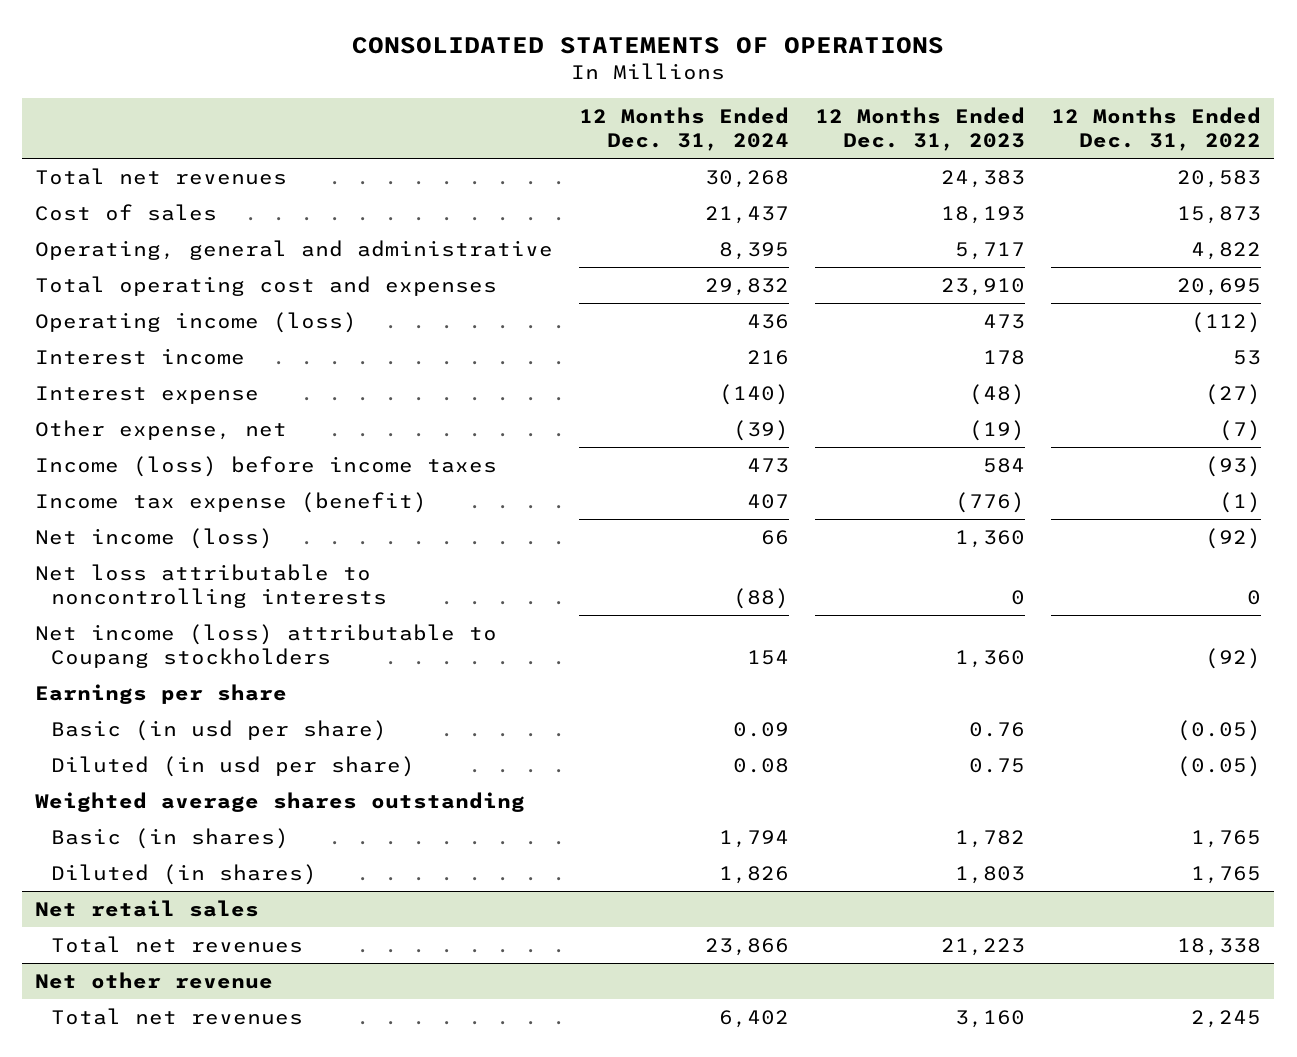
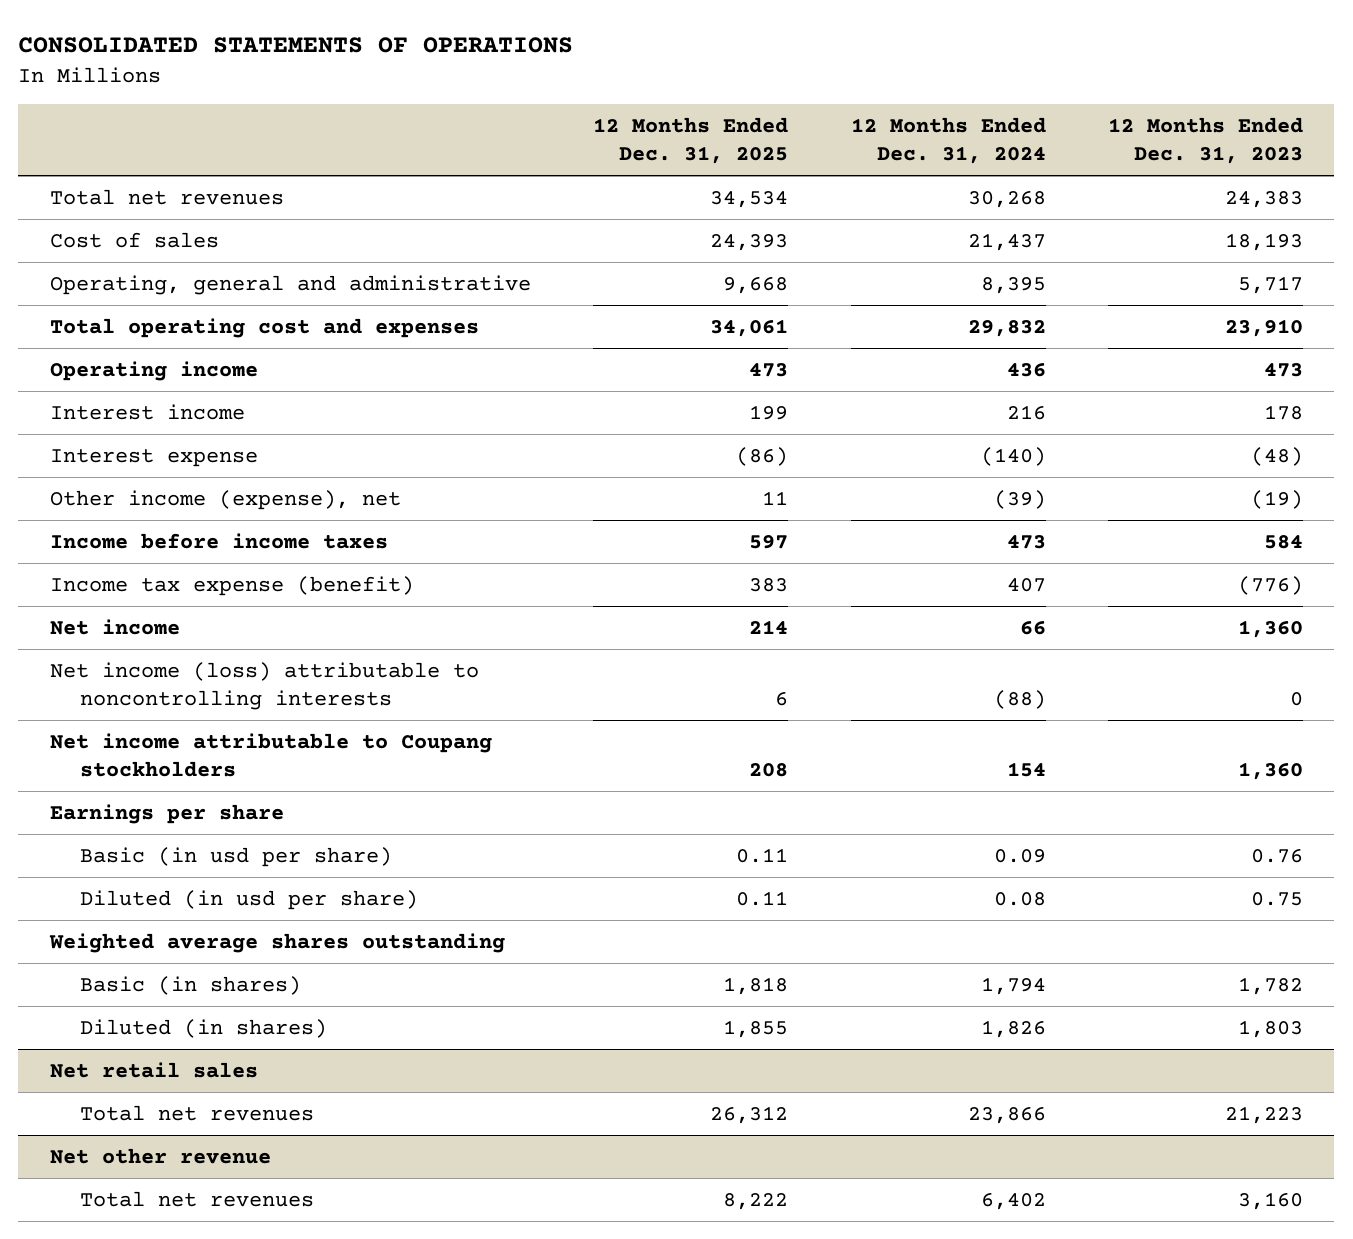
- | 12 Months Ended Dec. 31, 2024 | 12 Months Ended Dec. 31, 2023 | 12 Months Ended Dec. 31, 2022
+ | 12 Months Ended Dec. 31, 2025 | 12 Months Ended Dec. 31, 2024 | 12 Months Ended Dec. 31, 2023
- Operating income (loss) | 436 | 473 | (112)
+ Operating income | 473 | 436 | 473
- Other expense, net | (39) | (19) | (7)
- Income (loss) before income taxes | 473 | 584 | (93)
+ Other income (expense), net | 11 | (39) | (19)
+ Income before income taxes | 597 | 473 | 584
- Net income (loss) | 66 | 1,360 | (92)
- Net loss attributable to noncontrolling interests | (88) | 0 | 0
- Net income (loss) attributable to Coupang stockholders | 154 | 1,360 | (92)
+ Net income | 214 | 66 | 1,360
+ Net income (loss) attributable to noncontrolling interests | 6 | (88) | 0
+ Net income attributable to Coupang stockholders | 208 | 154 | 1,360

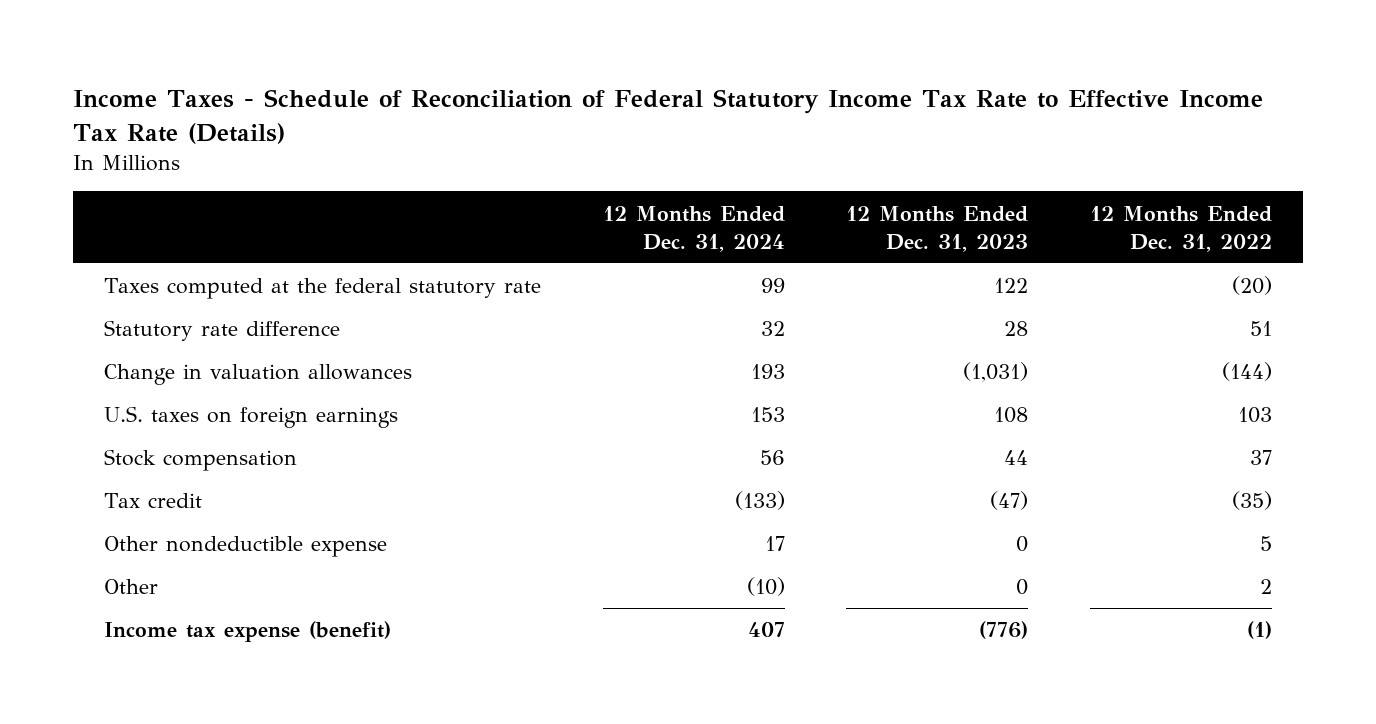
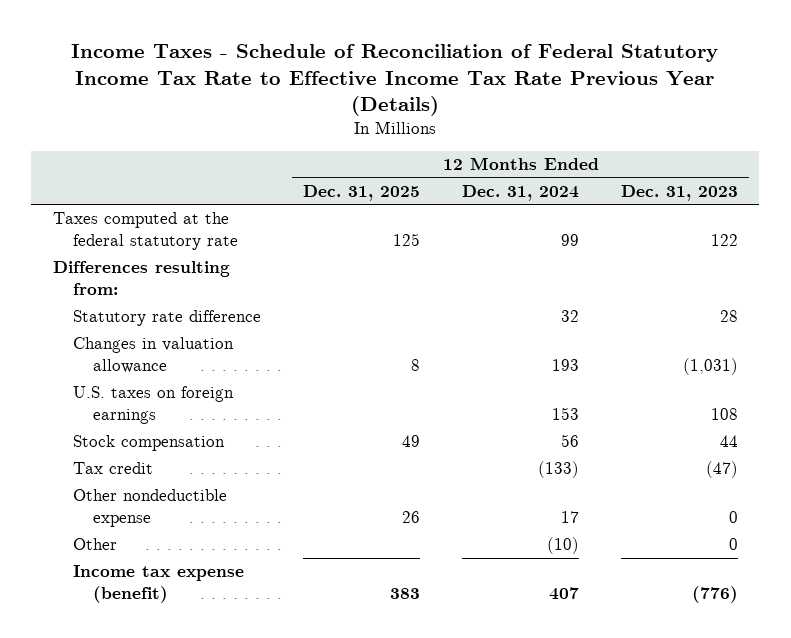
- Income Taxes - Schedule of Reconciliation of Federal Statutory Income Tax Rate to Effective Income Tax Rate (Details)
+ Income Taxes - Schedule of Reconciliation of Federal Statutory Income Tax Rate to Effective Income Tax Rate Previous Year (Details)
- | 12 Months Ended Dec. 31, 2024 | 12 Months Ended Dec. 31, 2023 | 12 Months Ended Dec. 31, 2022
+ | 12 Months Ended Dec. 31, 2025 | 12 Months Ended Dec. 31, 2024 | 12 Months Ended Dec. 31, 2023
+ Differences resulting from:
- Change in valuation allowances | 193 | (1,031) | (144)
+ Changes in valuation allowance | 8 | 193 | (1,031)

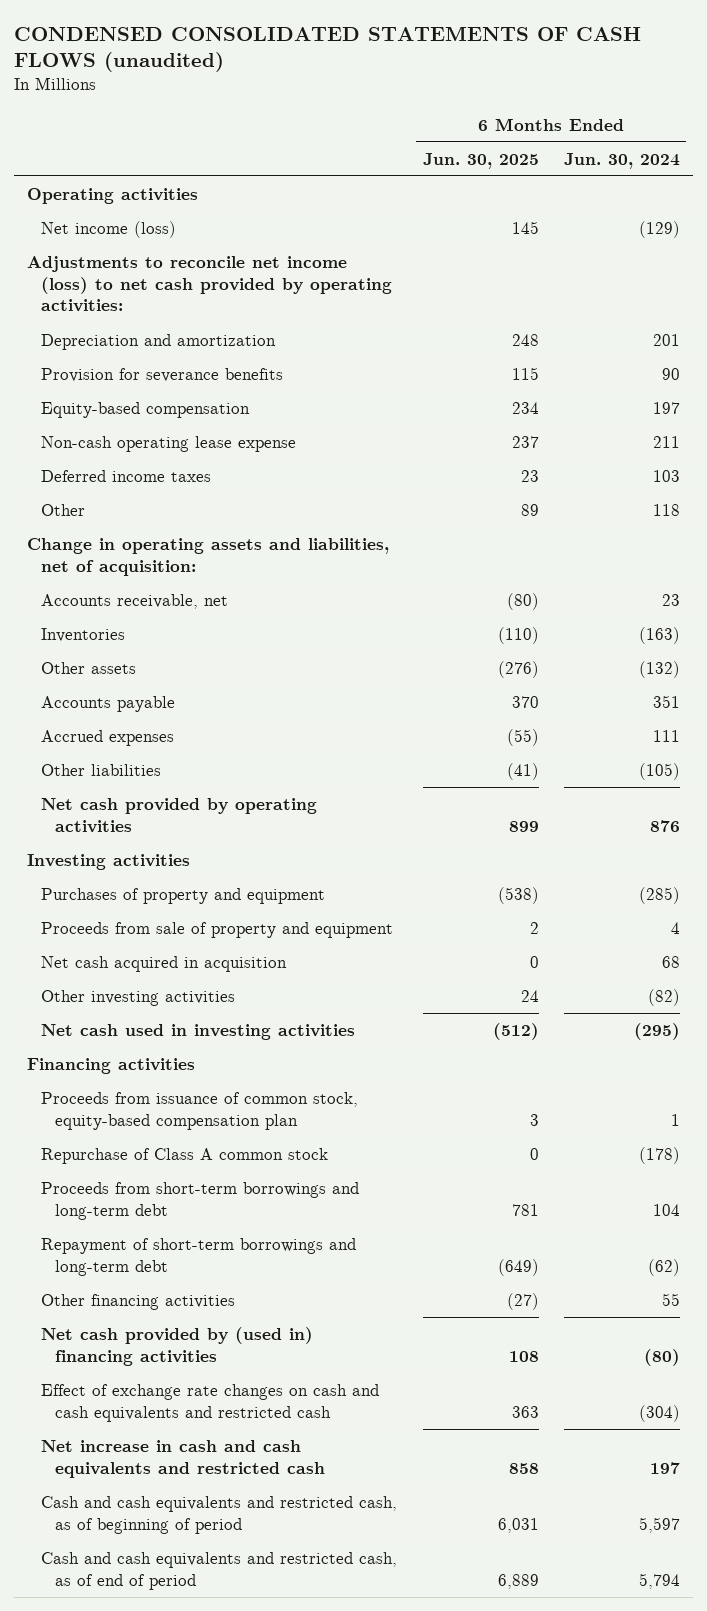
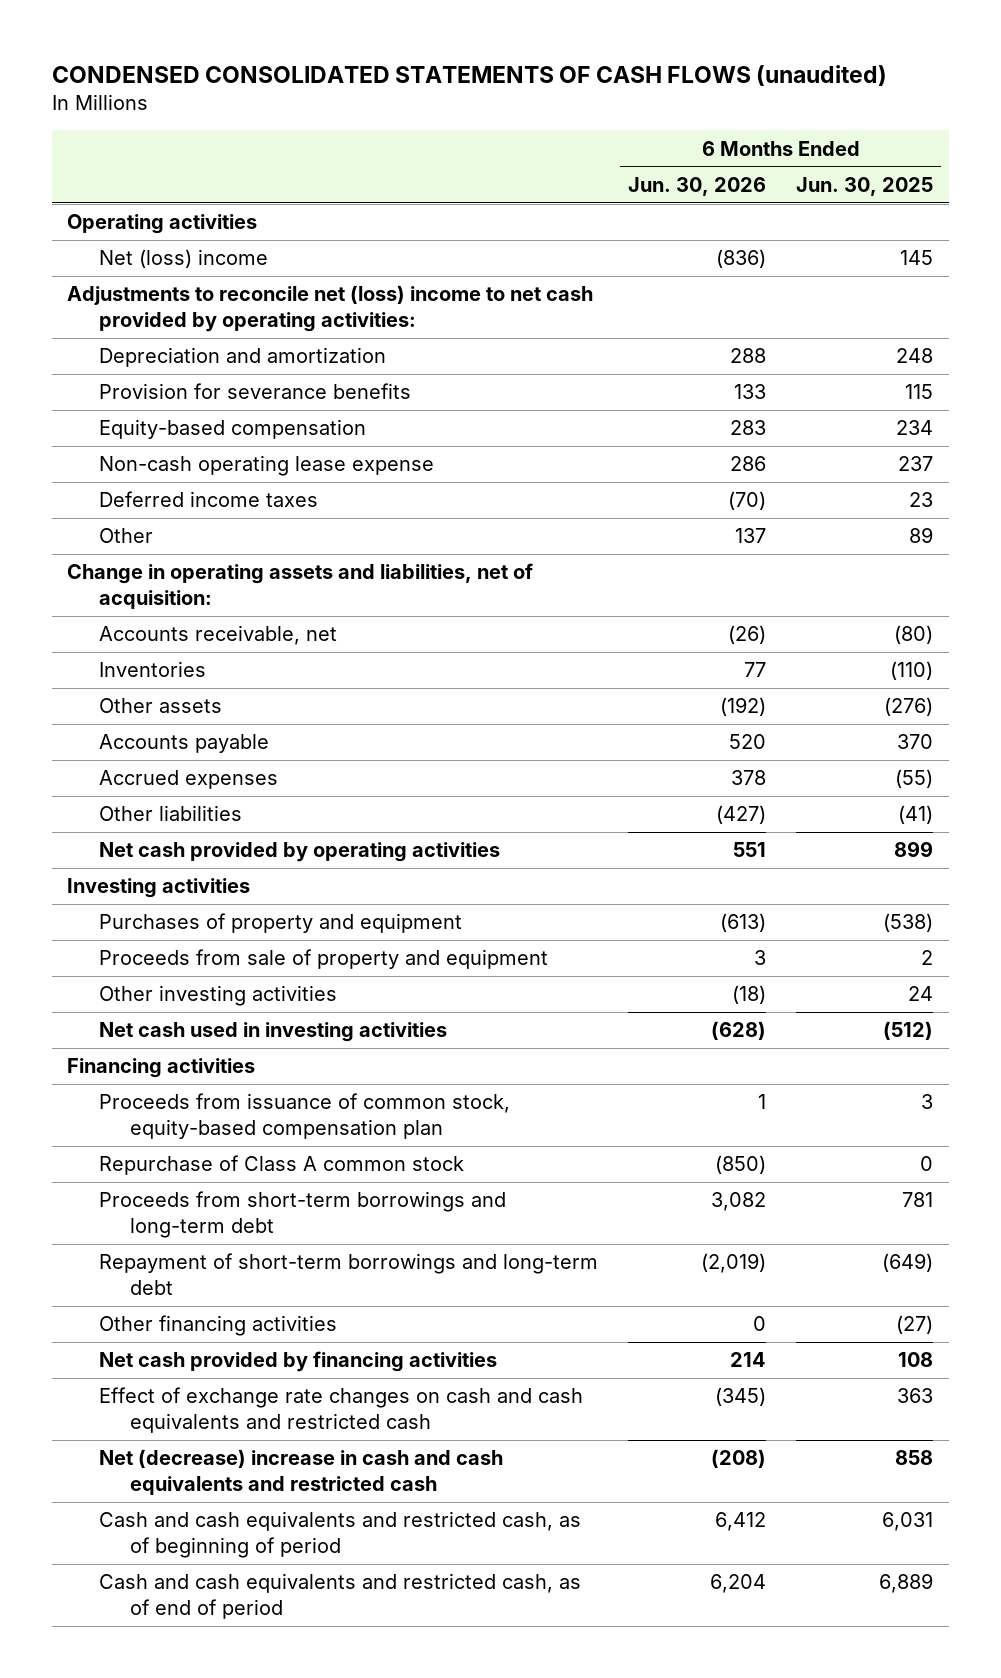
- | 6 Months Ended Jun. 30, 2025 | 6 Months Ended Jun. 30, 2024
+ | 6 Months Ended Jun. 30, 2026 | 6 Months Ended Jun. 30, 2025
- Net income (loss) | 145 | (129)
- Adjustments to reconcile net income (loss) to net cash provided by operating activities:
+ Net (loss) income | (836) | 145
+ Adjustments to reconcile net (loss) income to net cash provided by operating activities:
- Net cash acquired in acquisition | 0 | 68
- Net cash provided by (used in) financing activities | 108 | (80)
+ Net cash provided by financing activities | 214 | 108
- Net increase in cash and cash equivalents and restricted cash | 858 | 197
+ Net (decrease) increase in cash and cash equivalents and restricted cash | (208) | 858

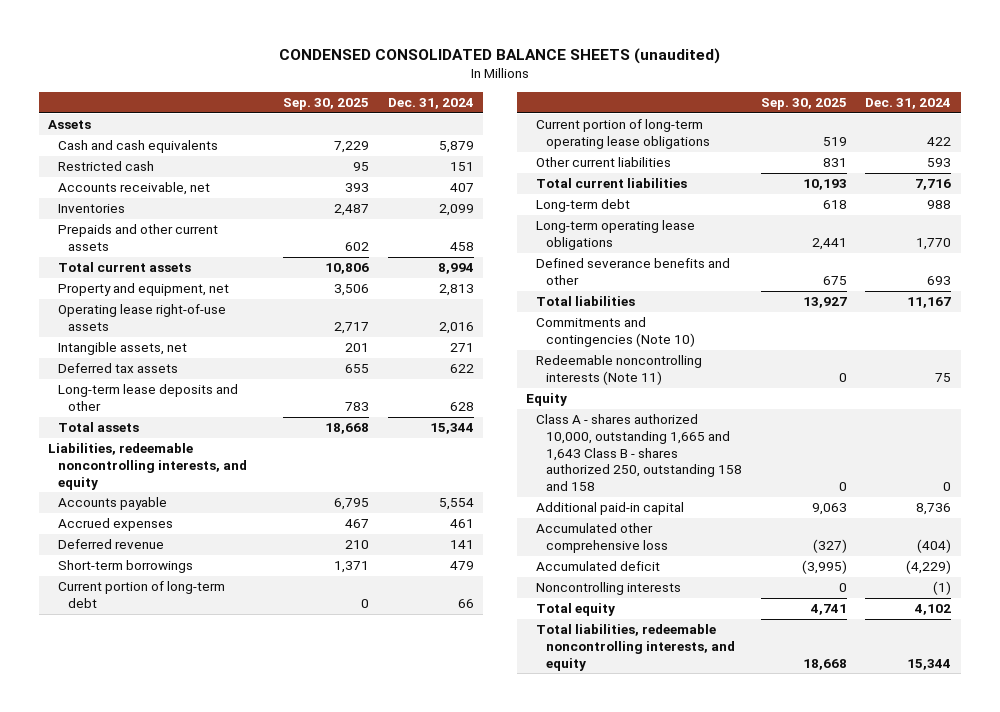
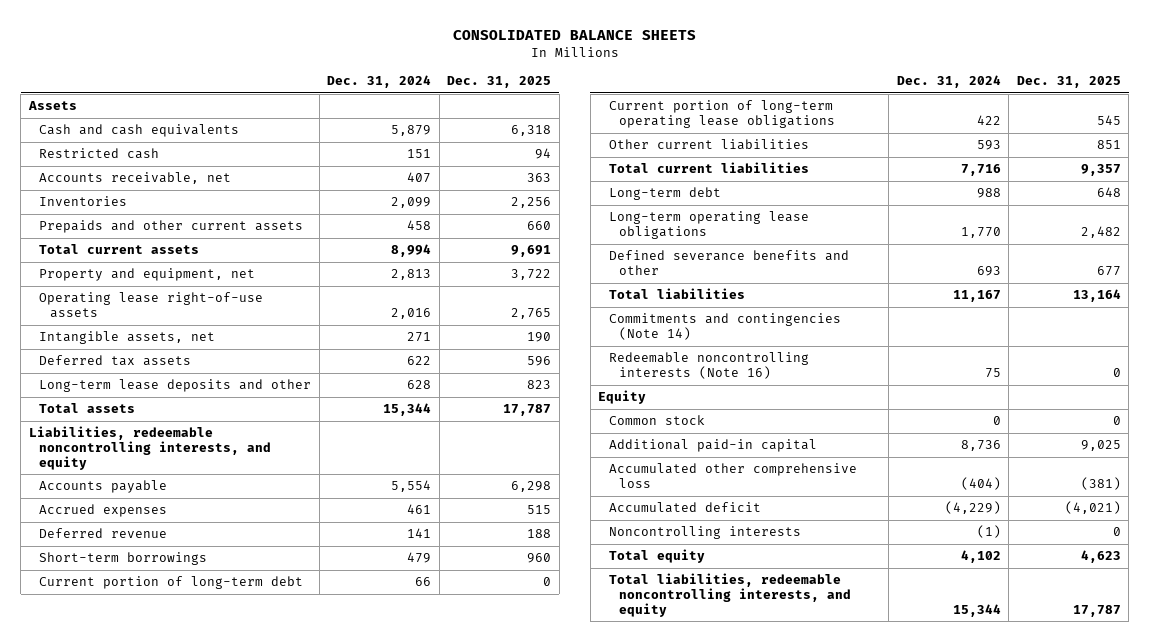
- CONDENSED CONSOLIDATED BALANCE SHEETS (unaudited)
+ CONSOLIDATED BALANCE SHEETS
- | Sep. 30, 2025 | Dec. 31, 2024
+ | Dec. 31, 2024 | Dec. 31, 2025
- Commitments and contingencies (Note 10)
- Redeemable noncontrolling interests (Note 11) | 0 | 75
+ Commitments and contingencies (Note 14)
+ Redeemable noncontrolling interests (Note 16) | 75 | 0
- Class A - shares authorized 10,000, outstanding 1,665 and 1,643 Class B - shares authorized 250, outstanding 158 and 158 | 0 | 0
+ Common stock | 0 | 0

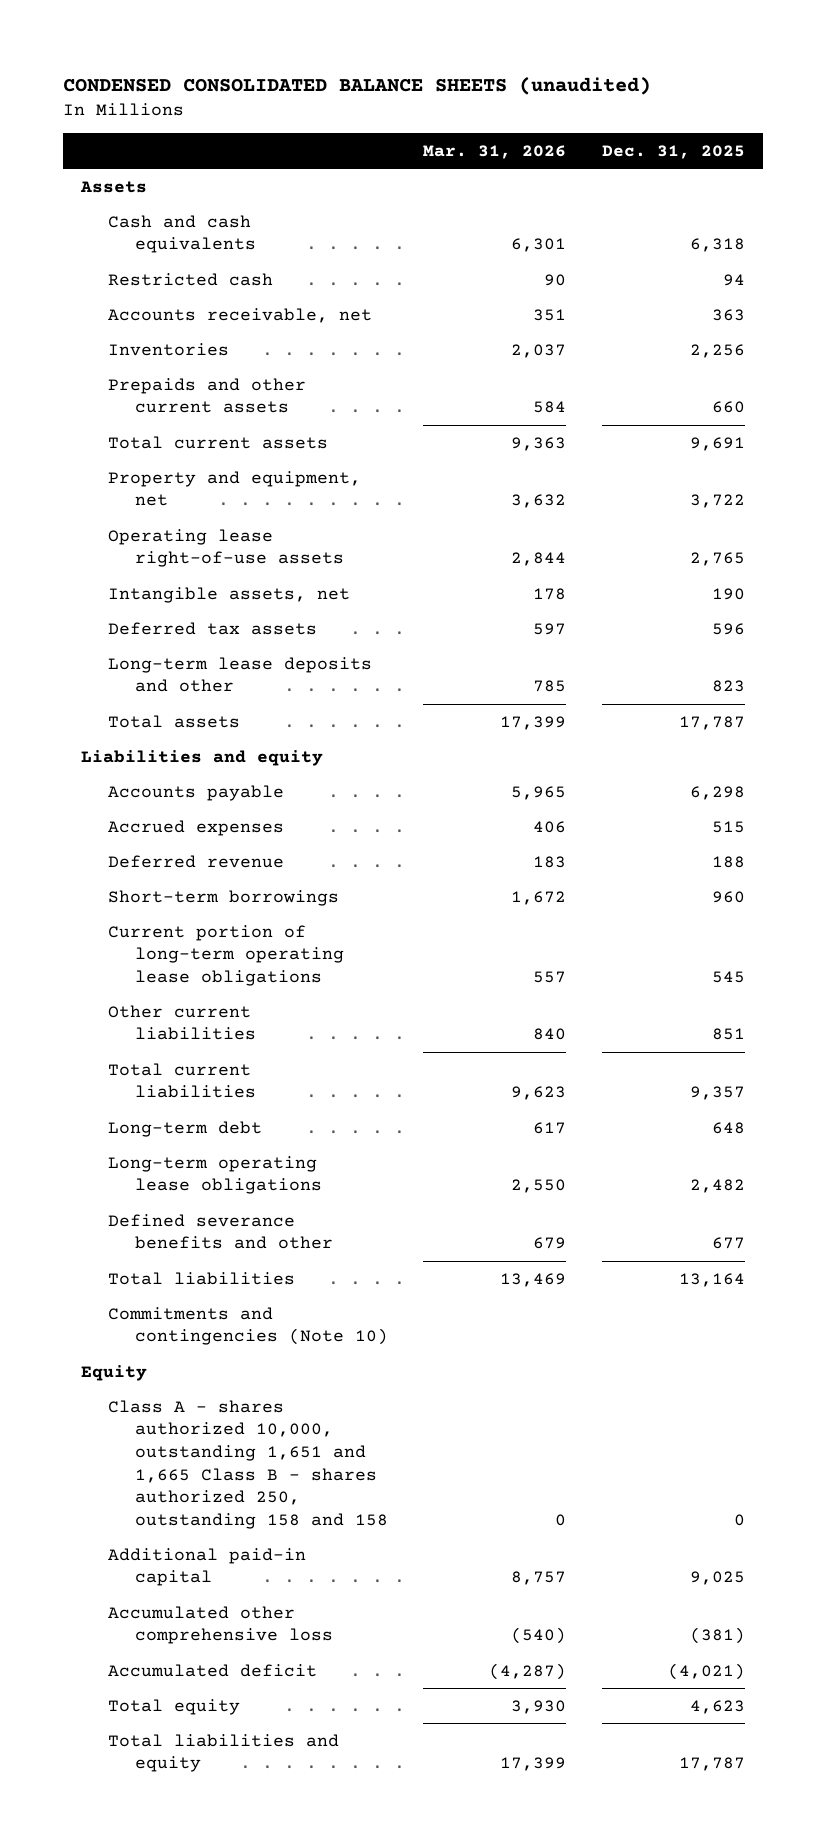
- CONSOLIDATED BALANCE SHEETS
+ CONDENSED CONSOLIDATED BALANCE SHEETS (unaudited)
- | Dec. 31, 2024 | Dec. 31, 2025
+ | Mar. 31, 2026 | Dec. 31, 2025
- Liabilities, redeemable noncontrolling interests, and equity
+ Liabilities and equity
- Current portion of long-term debt | 66 | 0
- Commitments and contingencies (Note 14)
- Redeemable noncontrolling interests (Note 16) | 75 | 0
+ Commitments and contingencies (Note 10)
- Common stock | 0 | 0
+ Class A - shares authorized 10,000, outstanding 1,651 and 1,665 Class B - shares authorized 250, outstanding 158 and 158 | 0 | 0
- Noncontrolling interests | (1) | 0
- Total liabilities, redeemable noncontrolling interests, and equity | 15,344 | 17,787
+ Total liabilities and equity | 17,399 | 17,787

